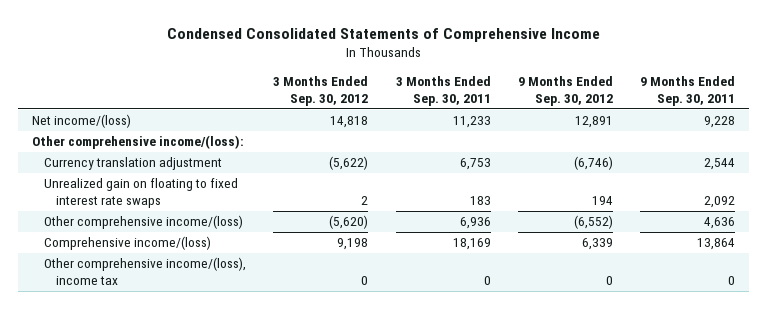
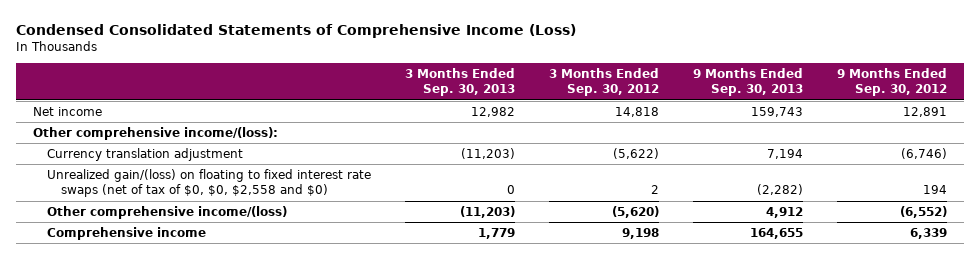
- Condensed Consolidated Statements of Comprehensive Income
+ Condensed Consolidated Statements of Comprehensive Income (Loss)
- | 3 Months Ended Sep. 30, 2012 | 3 Months Ended Sep. 30, 2011 | 9 Months Ended Sep. 30, 2012 | 9 Months Ended Sep. 30, 2011
+ | 3 Months Ended Sep. 30, 2013 | 3 Months Ended Sep. 30, 2012 | 9 Months Ended Sep. 30, 2013 | 9 Months Ended Sep. 30, 2012
- Net income/(loss) | 14,818 | 11,233 | 12,891 | 9,228
+ Net income | 12,982 | 14,818 | 159,743 | 12,891
- Unrealized gain on floating to fixed interest rate swaps | 2 | 183 | 194 | 2,092
+ Unrealized gain/(loss) on floating to fixed interest rate swaps (net of tax of $0, $0, $2,558 and $0) | 0 | 2 | (2,282) | 194
- Comprehensive income/(loss) | 9,198 | 18,169 | 6,339 | 13,864
- Other comprehensive income/(loss), income tax | 0 | 0 | 0 | 0
+ Comprehensive income | 1,779 | 9,198 | 164,655 | 6,339

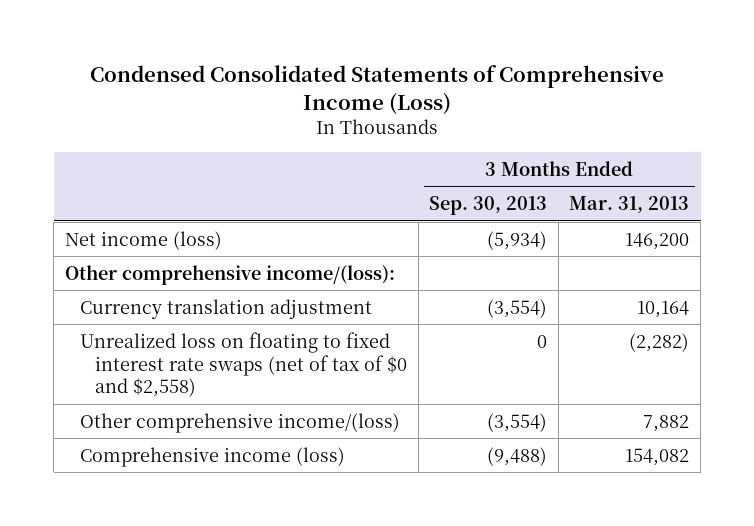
- | 3 Months Ended Sep. 30, 2013 | 3 Months Ended Sep. 30, 2012 | 9 Months Ended Sep. 30, 2013 | 9 Months Ended Sep. 30, 2012
+ | 3 Months Ended Sep. 30, 2013 | 3 Months Ended Mar. 31, 2013
- Net income | 12,982 | 14,818 | 159,743 | 12,891
+ Net income (loss) | (5,934) | 146,200
- Currency translation adjustment | (11,203) | (5,622) | 7,194 | (6,746)
- Unrealized gain/(loss) on floating to fixed interest rate swaps (net of tax of $0, $0, $2,558 and $0) | 0 | 2 | (2,282) | 194
- Other comprehensive income/(loss) | (11,203) | (5,620) | 4,912 | (6,552)
- Comprehensive income | 1,779 | 9,198 | 164,655 | 6,339
+ Currency translation adjustment | (3,554) | 10,164
+ Unrealized loss on floating to fixed interest rate swaps (net of tax of $0 and $2,558) | 0 | (2,282)
+ Other comprehensive income/(loss) | (3,554) | 7,882
+ Comprehensive income (loss) | (9,488) | 154,082

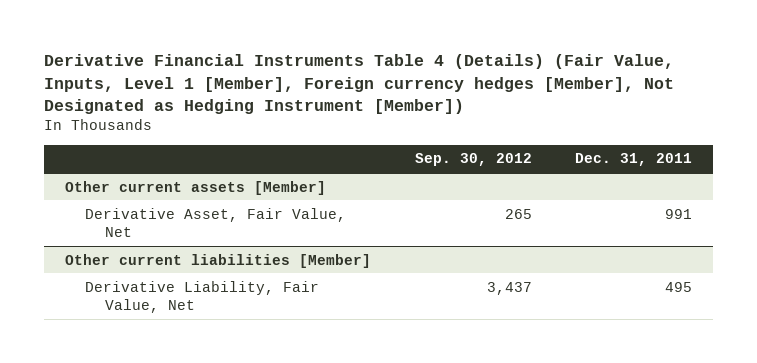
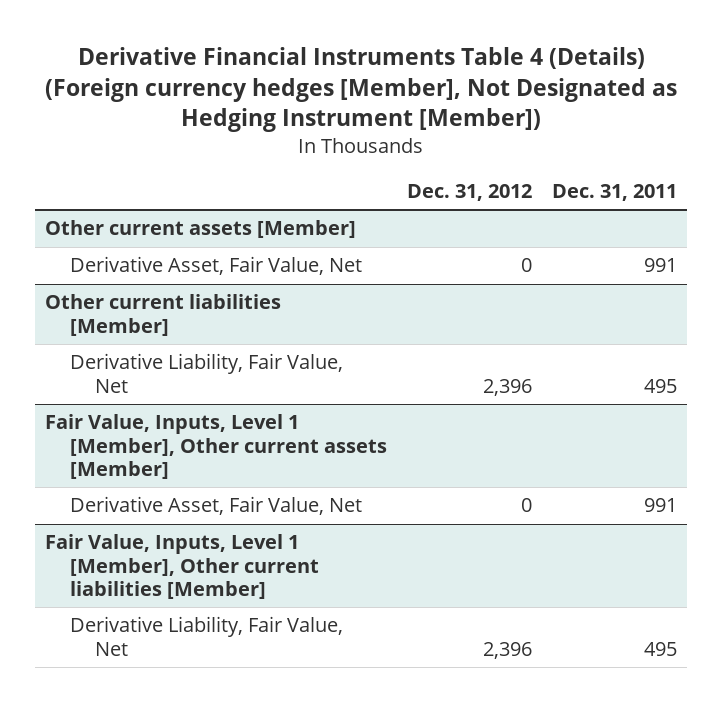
- Derivative Financial Instruments Table 4 (Details) (Fair Value, Inputs, Level 1 [Member], Foreign currency hedges [Member], Not Designated as Hedging Instrument [Member])
+ Derivative Financial Instruments Table 4 (Details) (Foreign currency hedges [Member], Not Designated as Hedging Instrument [Member])
- | Sep. 30, 2012 | Dec. 31, 2011
+ | Dec. 31, 2012 | Dec. 31, 2011
+ Fair Value, Inputs, Level 1 [Member], Other current assets [Member]
+ Derivative Asset, Fair Value, Net | 0 | 991
+ Fair Value, Inputs, Level 1 [Member], Other current liabilities [Member]
+ Derivative Liability, Fair Value, Net | 2,396 | 495

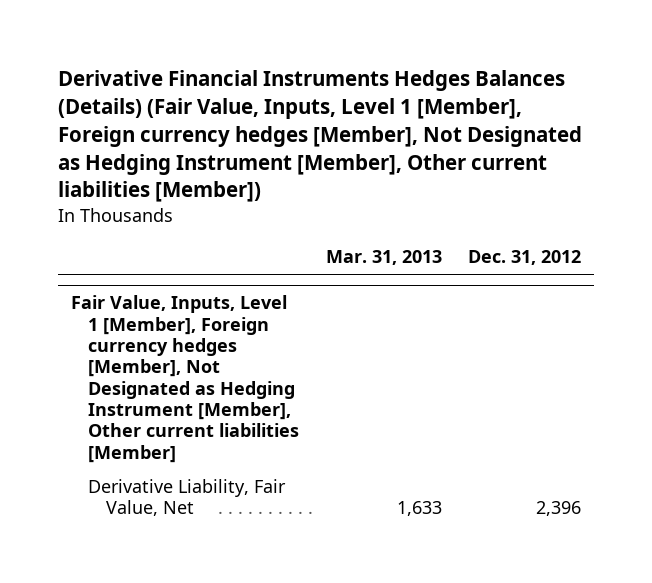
- Derivative Financial Instruments Table 4 (Details) (Foreign currency hedges [Member], Not Designated as Hedging Instrument [Member])
+ Derivative Financial Instruments Hedges Balances (Details) (Fair Value, Inputs, Level 1 [Member], Foreign currency hedges [Member], Not Designated as Hedging Instrument [Member], Other current liabilities [Member])
- | Dec. 31, 2012 | Dec. 31, 2011
+ | Mar. 31, 2013 | Dec. 31, 2012
- Other current assets [Member]
- Derivative Asset, Fair Value, Net | 0 | 991
- Other current liabilities [Member]
- Derivative Liability, Fair Value, Net | 2,396 | 495
- Fair Value, Inputs, Level 1 [Member], Other current assets [Member]
- Derivative Asset, Fair Value, Net | 0 | 991
- Fair Value, Inputs, Level 1 [Member], Other current liabilities [Member]
+ Fair Value, Inputs, Level 1 [Member], Foreign currency hedges [Member], Not Designated as Hedging Instrument [Member], Other current liabilities [Member]

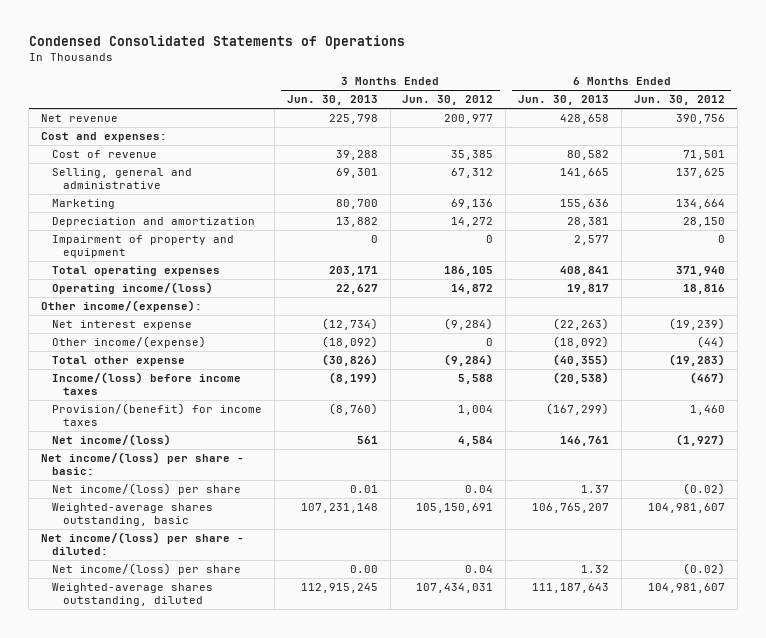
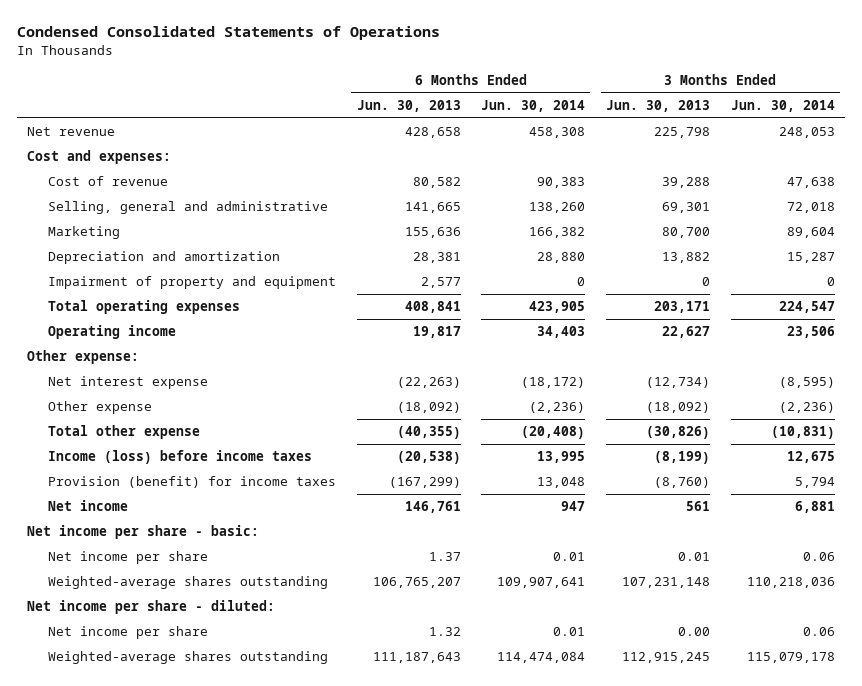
- | 3 Months Ended Jun. 30, 2013 | 3 Months Ended Jun. 30, 2012 | 6 Months Ended Jun. 30, 2013 | 6 Months Ended Jun. 30, 2012
+ | 6 Months Ended Jun. 30, 2013 | 6 Months Ended Jun. 30, 2014 | 3 Months Ended Jun. 30, 2013 | 3 Months Ended Jun. 30, 2014
- Operating income/(loss) | 22,627 | 14,872 | 19,817 | 18,816
- Other income/(expense):
+ Operating income | 19,817 | 34,403 | 22,627 | 23,506
+ Other expense:
- Other income/(expense) | (18,092) | 0 | (18,092) | (44)
+ Other expense | (18,092) | (2,236) | (18,092) | (2,236)
- Income/(loss) before income taxes | (8,199) | 5,588 | (20,538) | (467)
- Provision/(benefit) for income taxes | (8,760) | 1,004 | (167,299) | 1,460
- Net income/(loss) | 561 | 4,584 | 146,761 | (1,927)
- Net income/(loss) per share - basic:
- Net income/(loss) per share | 0.01 | 0.04 | 1.37 | (0.02)
- Weighted-average shares outstanding, basic | 107,231,148 | 105,150,691 | 106,765,207 | 104,981,607
- Net income/(loss) per share - diluted:
- Net income/(loss) per share | 0.00 | 0.04 | 1.32 | (0.02)
- Weighted-average shares outstanding, diluted | 112,915,245 | 107,434,031 | 111,187,643 | 104,981,607
+ Income (loss) before income taxes | (20,538) | 13,995 | (8,199) | 12,675
+ Provision (benefit) for income taxes | (167,299) | 13,048 | (8,760) | 5,794
+ Net income | 146,761 | 947 | 561 | 6,881
+ Net income per share - basic:
+ Net income per share | 1.37 | 0.01 | 0.01 | 0.06
+ Weighted-average shares outstanding | 106,765,207 | 109,907,641 | 107,231,148 | 110,218,036
+ Net income per share - diluted:
+ Net income per share | 1.32 | 0.01 | 0.00 | 0.06
+ Weighted-average shares outstanding | 111,187,643 | 114,474,084 | 112,915,245 | 115,079,178

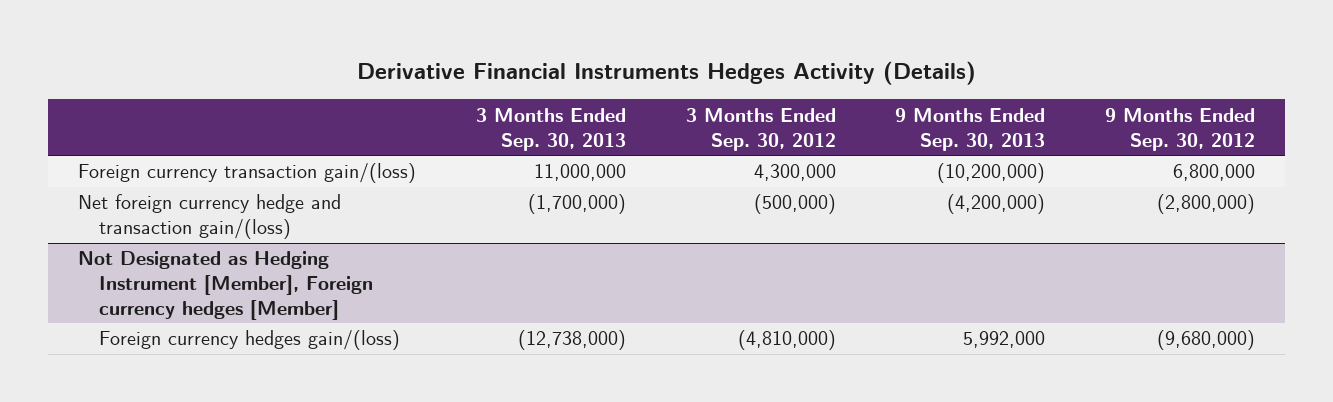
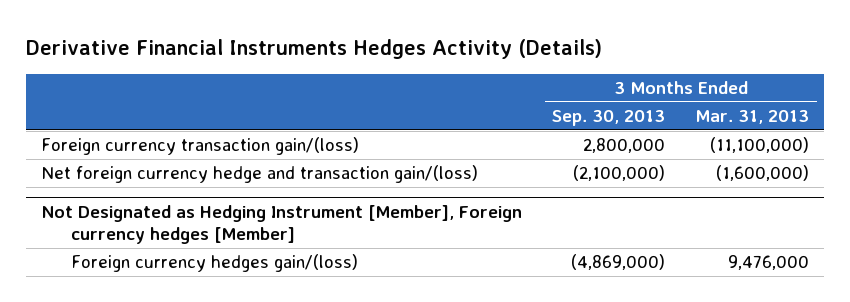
- | 3 Months Ended Sep. 30, 2013 | 3 Months Ended Sep. 30, 2012 | 9 Months Ended Sep. 30, 2013 | 9 Months Ended Sep. 30, 2012
+ | 3 Months Ended Sep. 30, 2013 | 3 Months Ended Mar. 31, 2013
- Foreign currency transaction gain/(loss) | 11,000,000 | 4,300,000 | (10,200,000) | 6,800,000
- Net foreign currency hedge and transaction gain/(loss) | (1,700,000) | (500,000) | (4,200,000) | (2,800,000)
+ Foreign currency transaction gain/(loss) | 2,800,000 | (11,100,000)
+ Net foreign currency hedge and transaction gain/(loss) | (2,100,000) | (1,600,000)
@ Not Designated as Hedging Instrument [Member], Foreign currency hedges [Member]
- Foreign currency hedges gain/(loss) | (12,738,000) | (4,810,000) | 5,992,000 | (9,680,000)
+ Foreign currency hedges gain/(loss) | (4,869,000) | 9,476,000

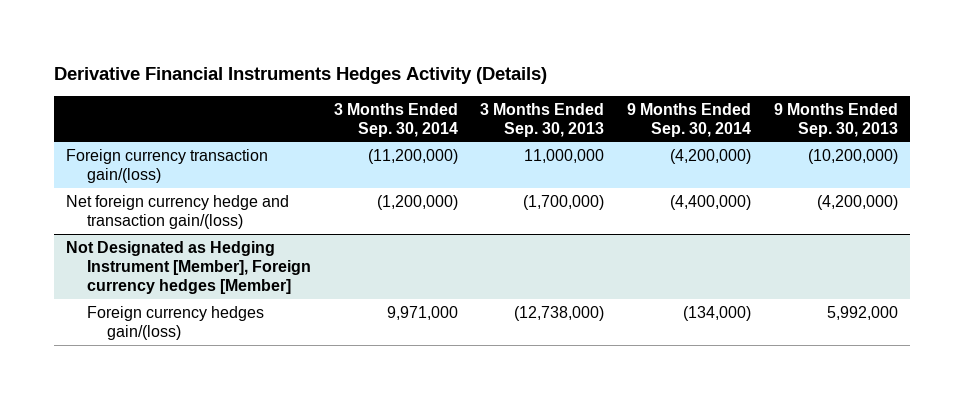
- | 3 Months Ended Sep. 30, 2013 | 3 Months Ended Mar. 31, 2013
+ | 3 Months Ended Sep. 30, 2014 | 3 Months Ended Sep. 30, 2013 | 9 Months Ended Sep. 30, 2014 | 9 Months Ended Sep. 30, 2013
- Foreign currency transaction gain/(loss) | 2,800,000 | (11,100,000)
- Net foreign currency hedge and transaction gain/(loss) | (2,100,000) | (1,600,000)
+ Foreign currency transaction gain/(loss) | (11,200,000) | 11,000,000 | (4,200,000) | (10,200,000)
+ Net foreign currency hedge and transaction gain/(loss) | (1,200,000) | (1,700,000) | (4,400,000) | (4,200,000)
@ Not Designated as Hedging Instrument [Member], Foreign currency hedges [Member]
- Foreign currency hedges gain/(loss) | (4,869,000) | 9,476,000
+ Foreign currency hedges gain/(loss) | 9,971,000 | (12,738,000) | (134,000) | 5,992,000

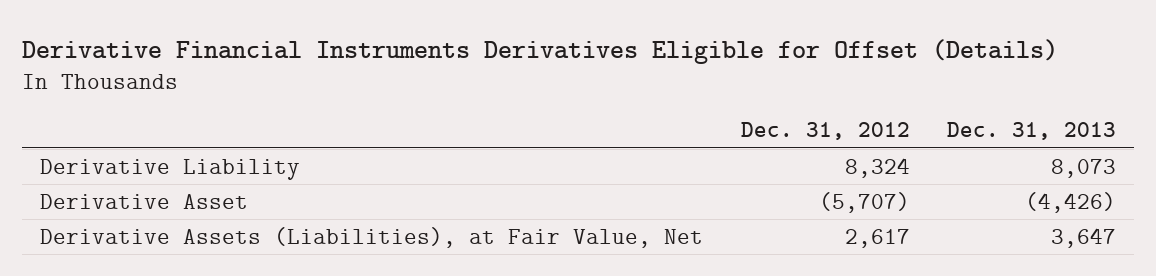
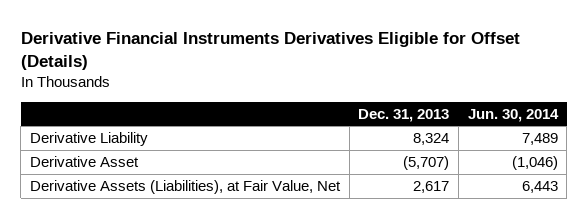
- | Dec. 31, 2012 | Dec. 31, 2013
+ | Dec. 31, 2013 | Jun. 30, 2014
- Derivative Liability | 8,324 | 8,073
- Derivative Asset | (5,707) | (4,426)
- Derivative Assets (Liabilities), at Fair Value, Net | 2,617 | 3,647
+ Derivative Liability | 8,324 | 7,489
+ Derivative Asset | (5,707) | (1,046)
+ Derivative Assets (Liabilities), at Fair Value, Net | 2,617 | 6,443

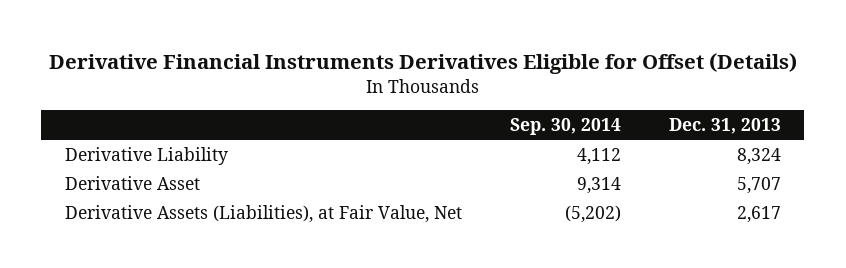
- | Dec. 31, 2013 | Jun. 30, 2014
+ | Sep. 30, 2014 | Dec. 31, 2013
- Derivative Asset | (5,707) | (1,046)
+ Derivative Asset | 9,314 | 5,707

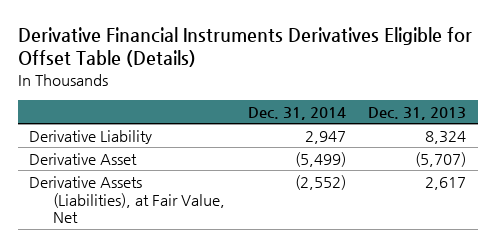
- Derivative Financial Instruments Derivatives Eligible for Offset (Details)
+ Derivative Financial Instruments Derivatives Eligible for Offset Table (Details)
- | Sep. 30, 2014 | Dec. 31, 2013
+ | Dec. 31, 2014 | Dec. 31, 2013
- Derivative Asset | 9,314 | 5,707
+ Derivative Asset | (5,499) | (5,707)

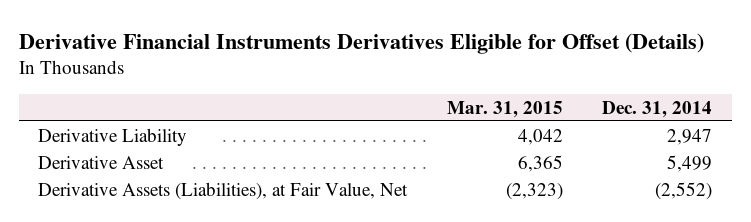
- Derivative Financial Instruments Derivatives Eligible for Offset Table (Details)
+ Derivative Financial Instruments Derivatives Eligible for Offset (Details)
- | Dec. 31, 2014 | Dec. 31, 2013
+ | Mar. 31, 2015 | Dec. 31, 2014
- Derivative Asset | (5,499) | (5,707)
+ Derivative Asset | 6,365 | 5,499

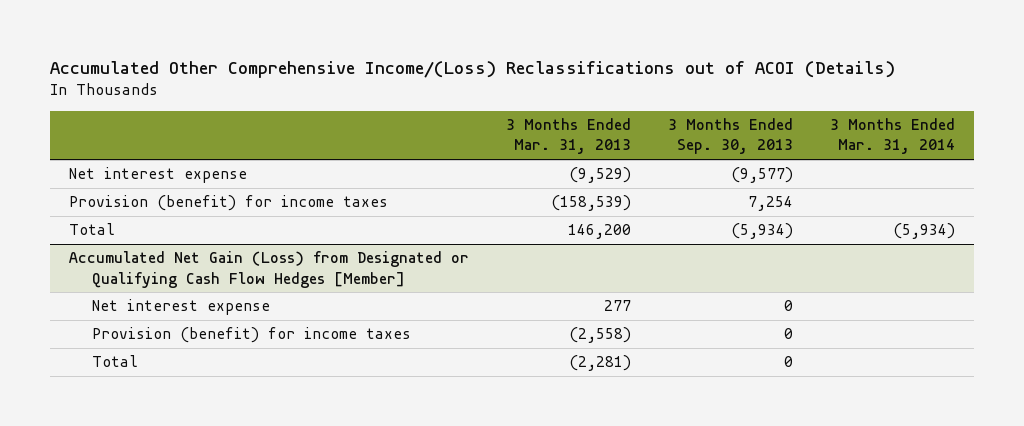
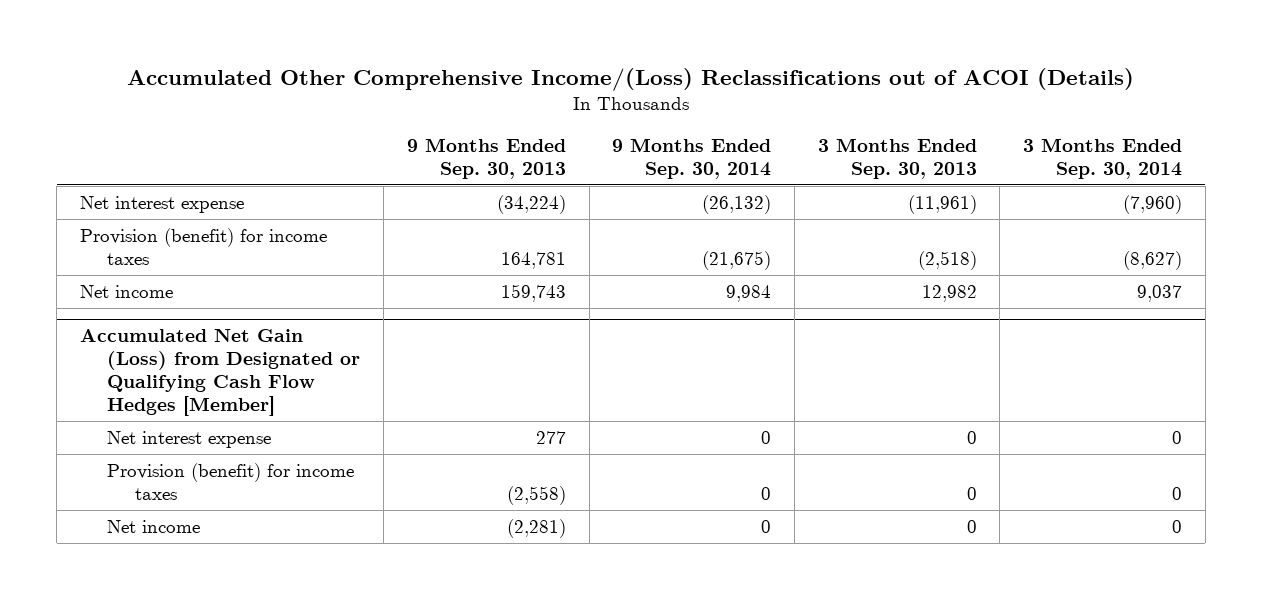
- | 3 Months Ended Mar. 31, 2013 | 3 Months Ended Sep. 30, 2013 | 3 Months Ended Mar. 31, 2014
+ | 9 Months Ended Sep. 30, 2013 | 9 Months Ended Sep. 30, 2014 | 3 Months Ended Sep. 30, 2013 | 3 Months Ended Sep. 30, 2014
- Net interest expense | (9,529) | (9,577) |
- Provision (benefit) for income taxes | (158,539) | 7,254 |
- Total | 146,200 | (5,934) | (5,934)
+ Net interest expense | (34,224) | (26,132) | (11,961) | (7,960)
+ Provision (benefit) for income taxes | 164,781 | (21,675) | (2,518) | (8,627)
+ Net income | 159,743 | 9,984 | 12,982 | 9,037
@ Accumulated Net Gain (Loss) from Designated or Qualifying Cash Flow Hedges [Member]
- Total | (2,281) | 0 |
+ Net income | (2,281) | 0 | 0 | 0

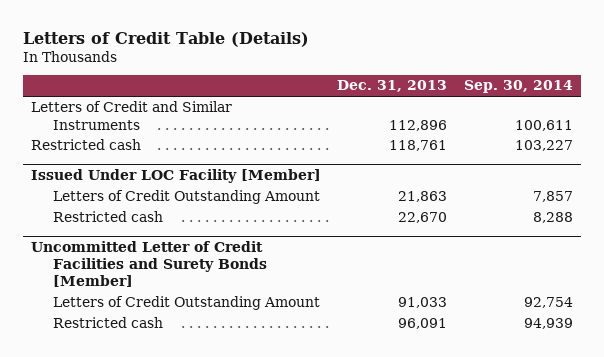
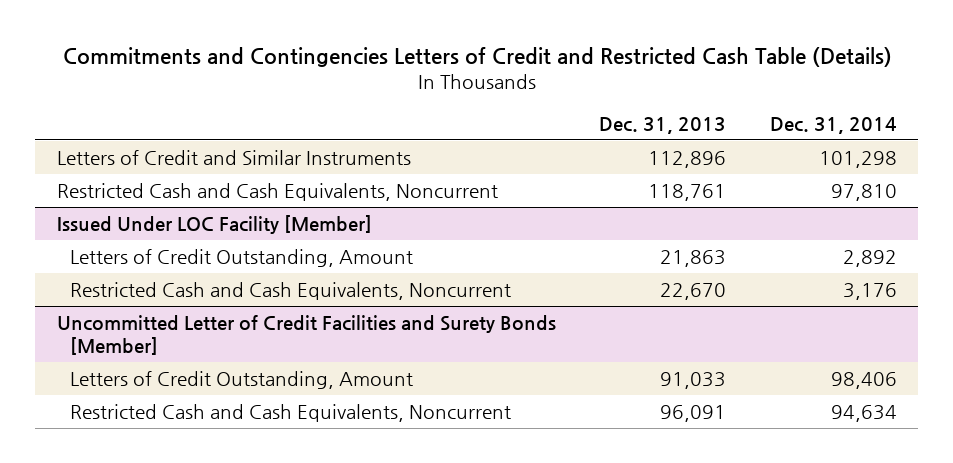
- Letters of Credit Table (Details)
+ Commitments and Contingencies Letters of Credit and Restricted Cash Table (Details)
- | Dec. 31, 2013 | Sep. 30, 2014
+ | Dec. 31, 2013 | Dec. 31, 2014
- Restricted cash | 118,761 | 103,227
+ Restricted Cash and Cash Equivalents, Noncurrent | 118,761 | 97,810
@ Issued Under LOC Facility [Member]
- Letters of Credit Outstanding Amount | 21,863 | 7,857
- Restricted cash | 22,670 | 8,288
+ Letters of Credit Outstanding, Amount | 21,863 | 2,892
+ Restricted Cash and Cash Equivalents, Noncurrent | 22,670 | 3,176
@ Uncommitted Letter of Credit Facilities and Surety Bonds [Member]
- Letters of Credit Outstanding Amount | 91,033 | 92,754
- Restricted cash | 96,091 | 94,939
+ Letters of Credit Outstanding, Amount | 91,033 | 98,406
+ Restricted Cash and Cash Equivalents, Noncurrent | 96,091 | 94,634

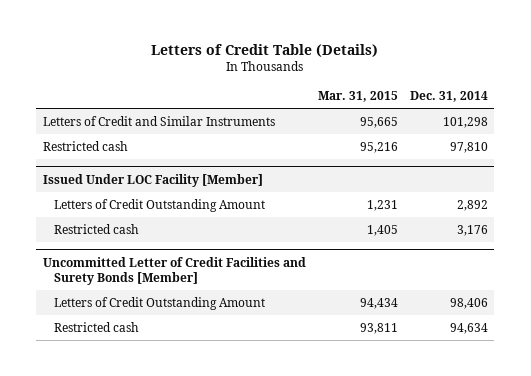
- Commitments and Contingencies Letters of Credit and Restricted Cash Table (Details)
+ Letters of Credit Table (Details)
- | Dec. 31, 2013 | Dec. 31, 2014
+ | Mar. 31, 2015 | Dec. 31, 2014
- Restricted Cash and Cash Equivalents, Noncurrent | 118,761 | 97,810
+ Restricted cash | 95,216 | 97,810
@ Issued Under LOC Facility [Member]
- Letters of Credit Outstanding, Amount | 21,863 | 2,892
- Restricted Cash and Cash Equivalents, Noncurrent | 22,670 | 3,176
+ Letters of Credit Outstanding Amount | 1,231 | 2,892
+ Restricted cash | 1,405 | 3,176
@ Uncommitted Letter of Credit Facilities and Surety Bonds [Member]
- Letters of Credit Outstanding, Amount | 91,033 | 98,406
- Restricted Cash and Cash Equivalents, Noncurrent | 96,091 | 94,634
+ Letters of Credit Outstanding Amount | 94,434 | 98,406
+ Restricted cash | 93,811 | 94,634

